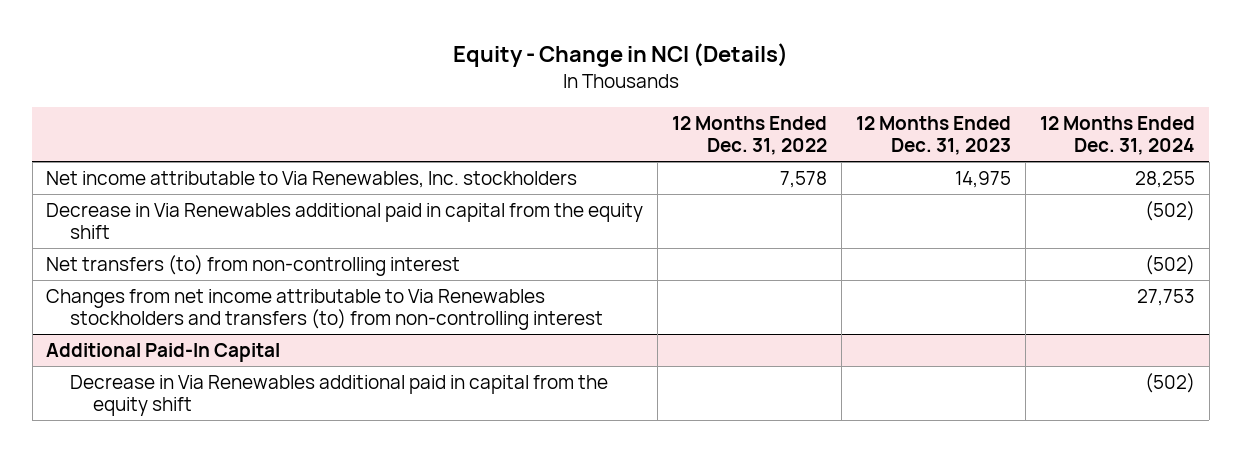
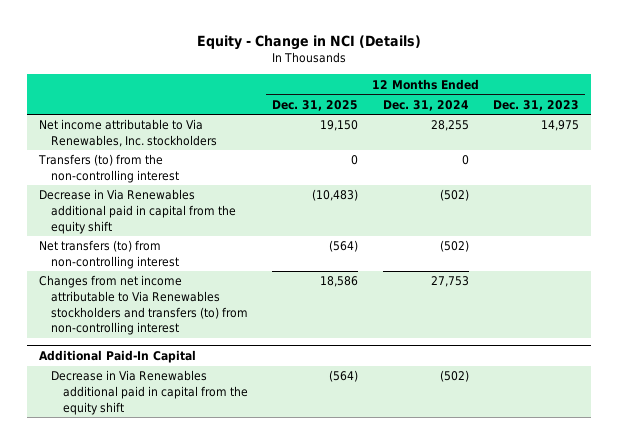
- | 12 Months Ended Dec. 31, 2022 | 12 Months Ended Dec. 31, 2023 | 12 Months Ended Dec. 31, 2024
+ | 12 Months Ended Dec. 31, 2025 | 12 Months Ended Dec. 31, 2024 | 12 Months Ended Dec. 31, 2023
+ Transfers (to) from the non-controlling interest | 0 | 0 |

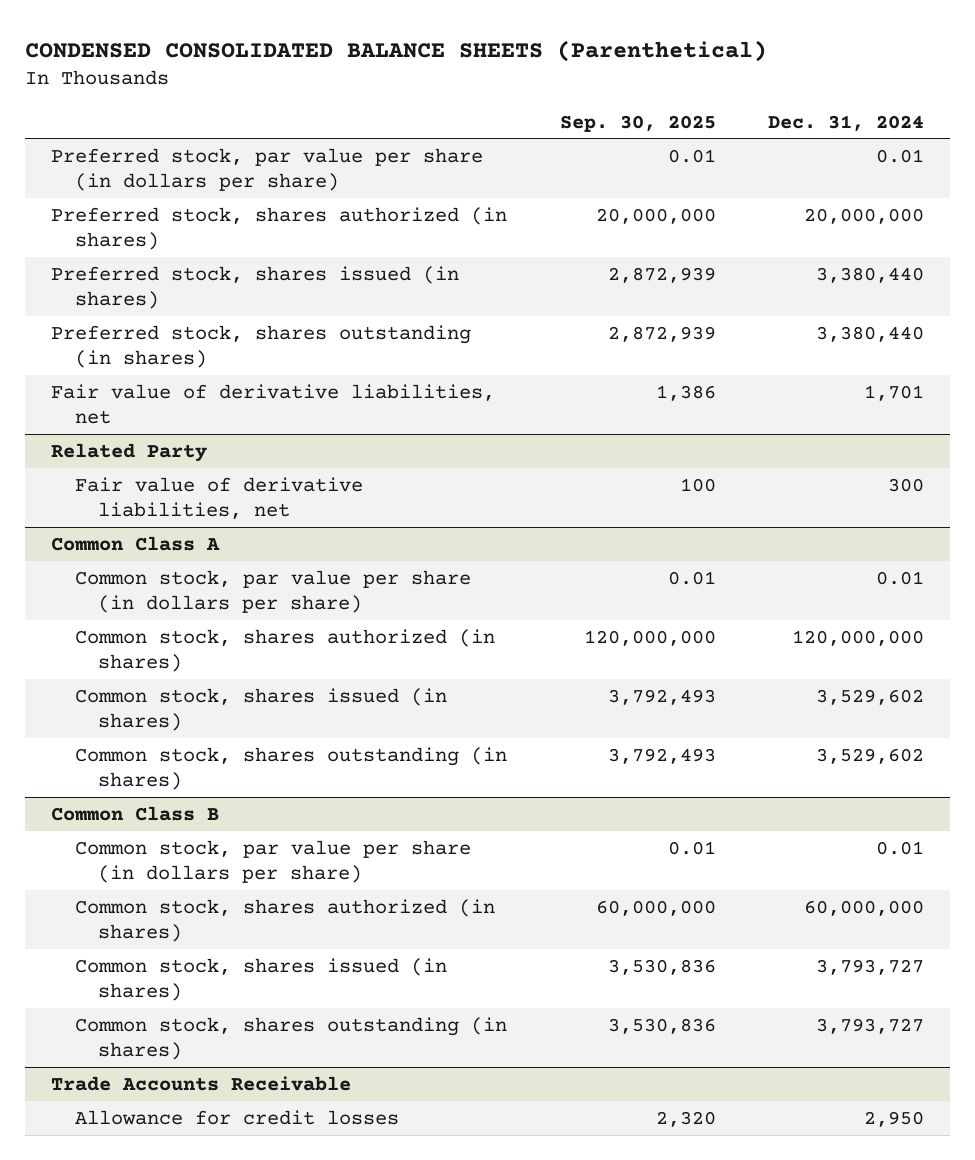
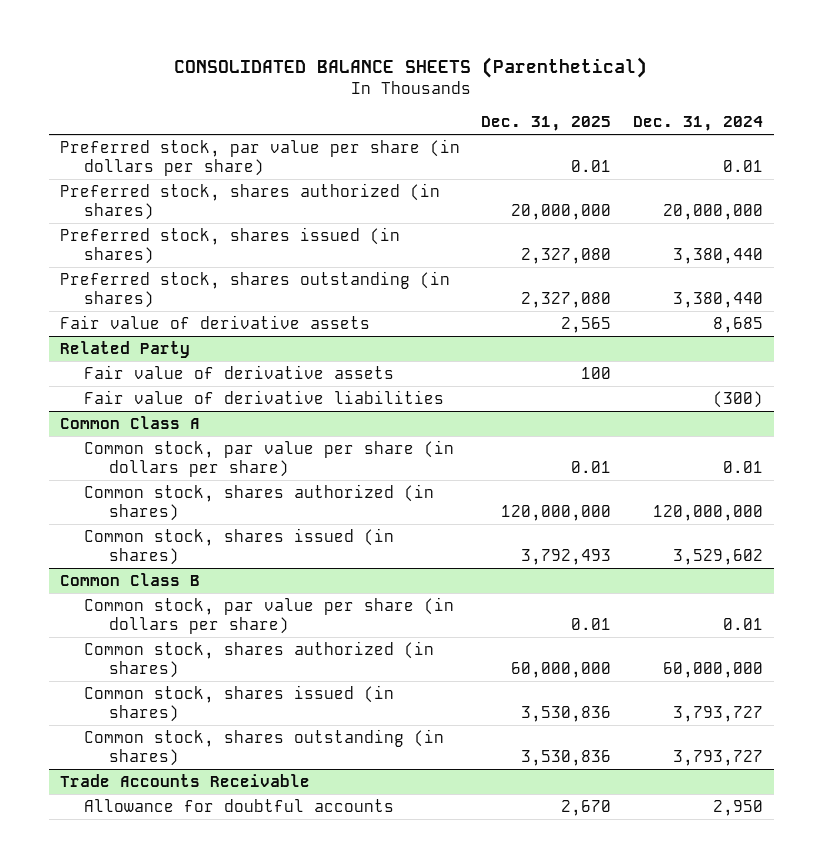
- CONDENSED CONSOLIDATED BALANCE SHEETS (Parenthetical)
+ CONSOLIDATED BALANCE SHEETS (Parenthetical)
- | Sep. 30, 2025 | Dec. 31, 2024
+ | Dec. 31, 2025 | Dec. 31, 2024
- Fair value of derivative liabilities, net | 1,386 | 1,701
+ Fair value of derivative assets | 2,565 | 8,685
@ Related Party
- Fair value of derivative liabilities, net | 100 | 300
+ Fair value of derivative assets | 100 |
+ Fair value of derivative liabilities | | (300)
@ Common Class A
- Common stock, shares outstanding (in shares) | 3,792,493 | 3,529,602
@ Trade Accounts Receivable
- Allowance for credit losses | 2,320 | 2,950
+ Allowance for doubtful accounts | 2,670 | 2,950

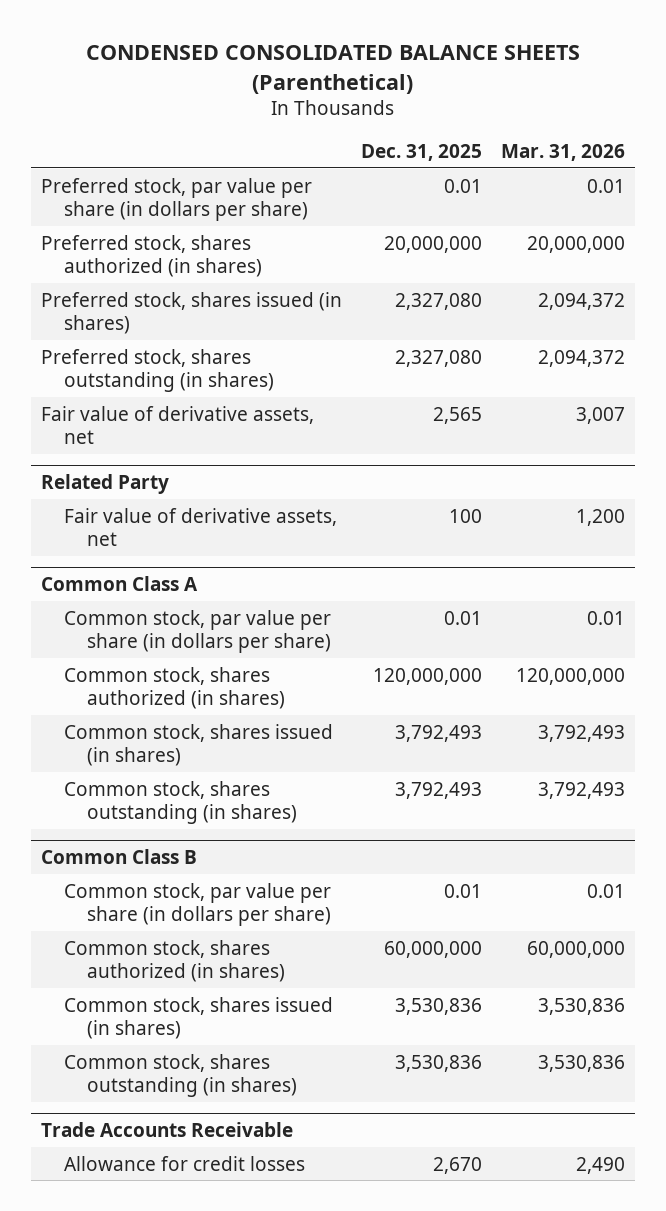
- CONSOLIDATED BALANCE SHEETS (Parenthetical)
+ CONDENSED CONSOLIDATED BALANCE SHEETS (Parenthetical)
- | Dec. 31, 2025 | Dec. 31, 2024
+ | Dec. 31, 2025 | Mar. 31, 2026
- Fair value of derivative assets | 2,565 | 8,685
+ Fair value of derivative assets, net | 2,565 | 3,007
@ Related Party
- Fair value of derivative assets | 100 |
- Fair value of derivative liabilities | | (300)
+ Fair value of derivative assets, net | 100 | 1,200
@ Common Class A
+ Common stock, shares outstanding (in shares) | 3,792,493 | 3,792,493
@ Trade Accounts Receivable
- Allowance for doubtful accounts | 2,670 | 2,950
+ Allowance for credit losses | 2,670 | 2,490

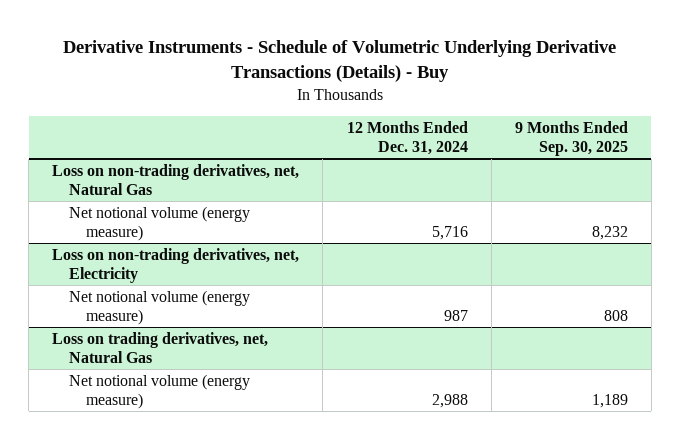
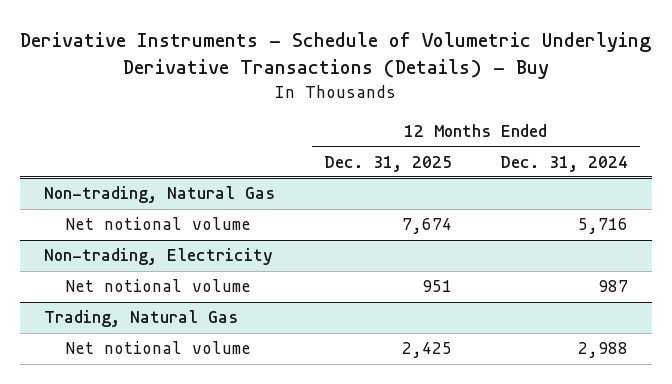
- | 12 Months Ended Dec. 31, 2024 | 9 Months Ended Sep. 30, 2025
+ | 12 Months Ended Dec. 31, 2025 | 12 Months Ended Dec. 31, 2024
- Loss on non-trading derivatives, net, Natural Gas
- Net notional volume (energy measure) | 5,716 | 8,232
- Loss on non-trading derivatives, net, Electricity
- Net notional volume (energy measure) | 987 | 808
- Loss on trading derivatives, net, Natural Gas
- Net notional volume (energy measure) | 2,988 | 1,189
+ Non-trading, Natural Gas
+ Net notional volume | 7,674 | 5,716
+ Non-trading, Electricity
+ Net notional volume | 951 | 987
+ Trading, Natural Gas
+ Net notional volume | 2,425 | 2,988

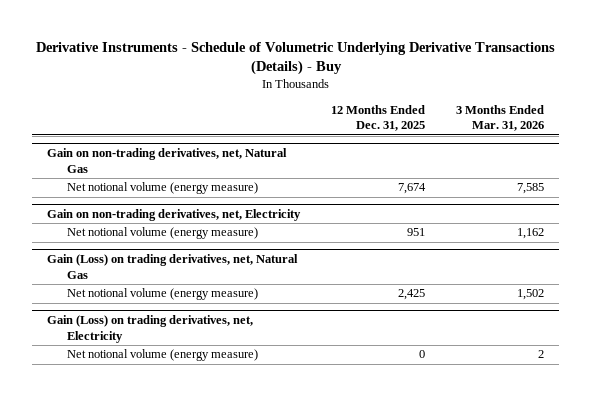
- | 12 Months Ended Dec. 31, 2025 | 12 Months Ended Dec. 31, 2024
+ | 12 Months Ended Dec. 31, 2025 | 3 Months Ended Mar. 31, 2026
- Non-trading, Natural Gas
- Net notional volume | 7,674 | 5,716
- Non-trading, Electricity
- Net notional volume | 951 | 987
- Trading, Natural Gas
- Net notional volume | 2,425 | 2,988
+ Gain on non-trading derivatives, net, Natural Gas
+ Net notional volume (energy measure) | 7,674 | 7,585
+ Gain on non-trading derivatives, net, Electricity
+ Net notional volume (energy measure) | 951 | 1,162
+ Gain (Loss) on trading derivatives, net, Natural Gas
+ Net notional volume (energy measure) | 2,425 | 1,502
+ Gain (Loss) on trading derivatives, net, Electricity
+ Net notional volume (energy measure) | 0 | 2

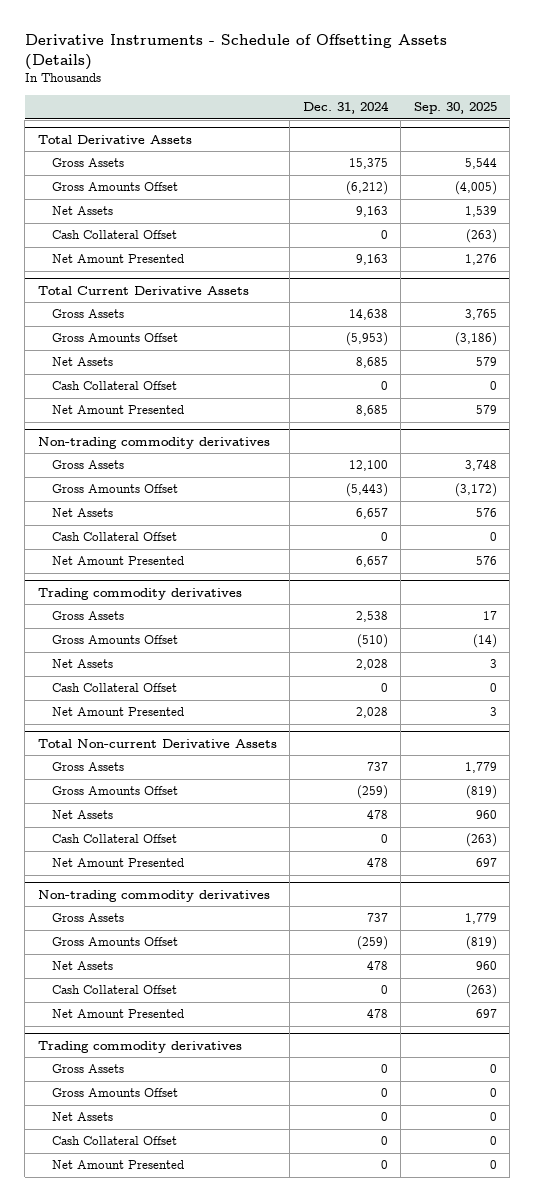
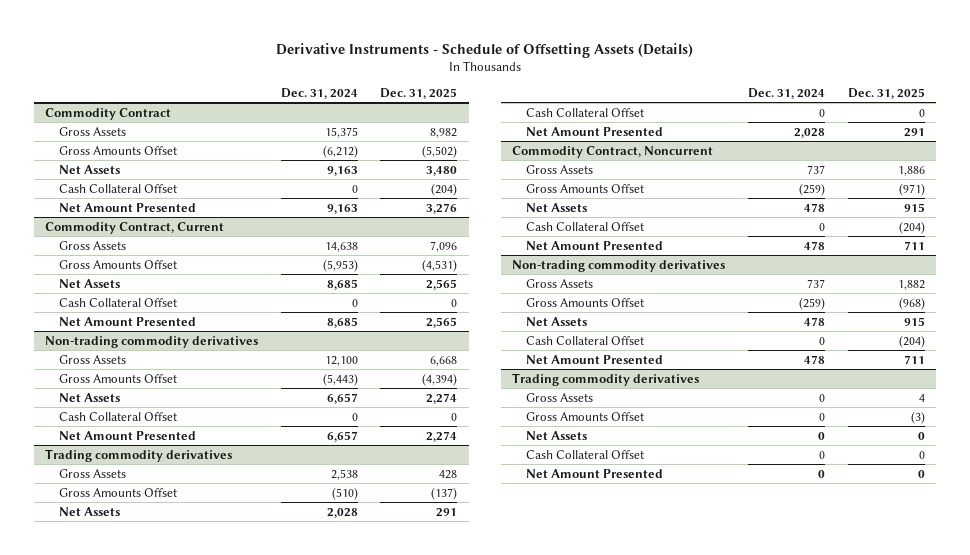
- | Dec. 31, 2024 | Sep. 30, 2025
+ | Dec. 31, 2024 | Dec. 31, 2025
- Total Derivative Assets
+ Commodity Contract
- Total Current Derivative Assets
+ Commodity Contract, Current
- Total Non-current Derivative Assets
+ Commodity Contract, Noncurrent

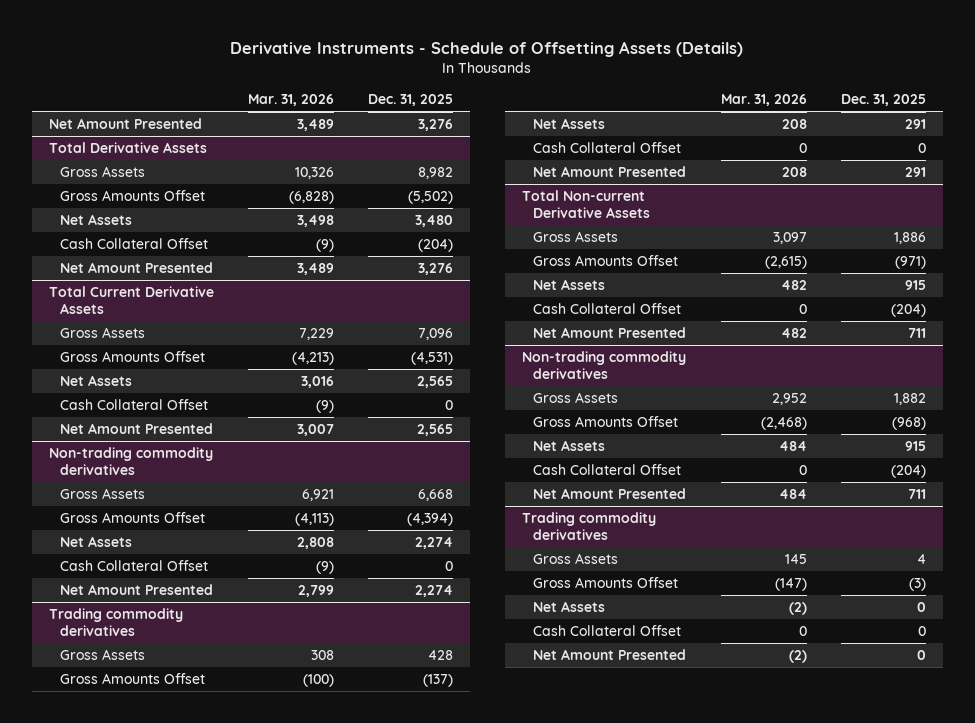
- | Dec. 31, 2024 | Dec. 31, 2025
+ | Mar. 31, 2026 | Dec. 31, 2025
- Commodity Contract
+ Net Amount Presented | 3,489 | 3,276
+ Total Derivative Assets
- Commodity Contract, Current
+ Total Current Derivative Assets
- Commodity Contract, Noncurrent
+ Total Non-current Derivative Assets

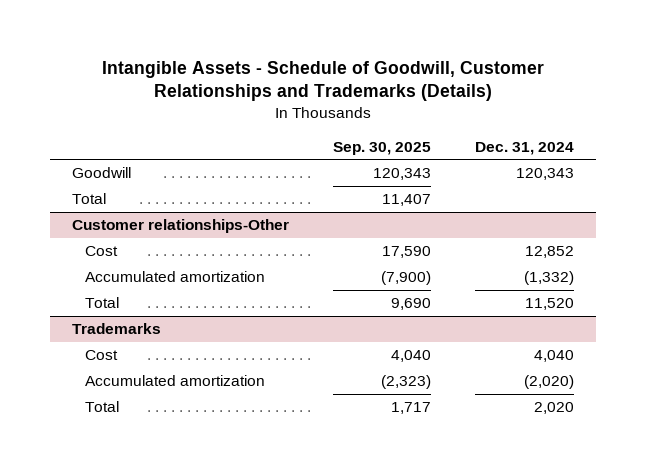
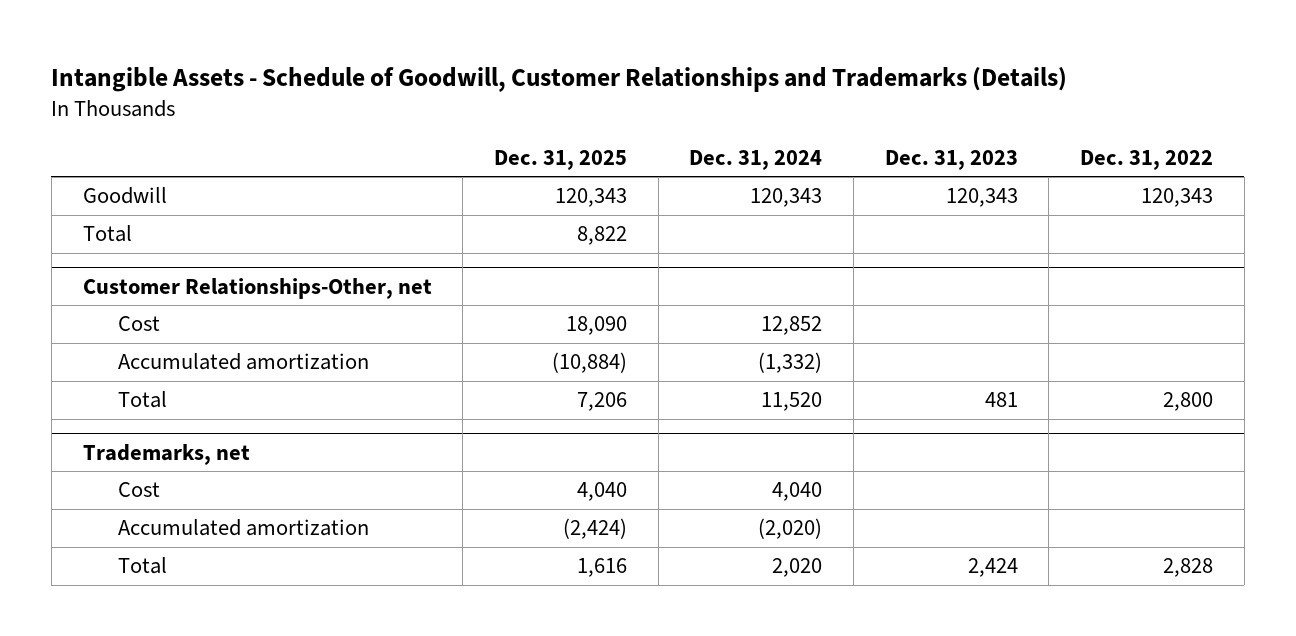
- | Sep. 30, 2025 | Dec. 31, 2024
+ | Dec. 31, 2025 | Dec. 31, 2024 | Dec. 31, 2023 | Dec. 31, 2022
- Customer relationships-Other
+ Customer Relationships-Other, net
- Trademarks
+ Trademarks, net

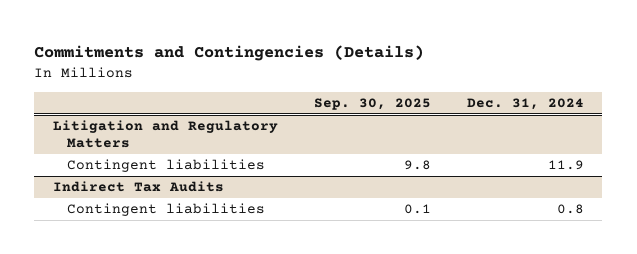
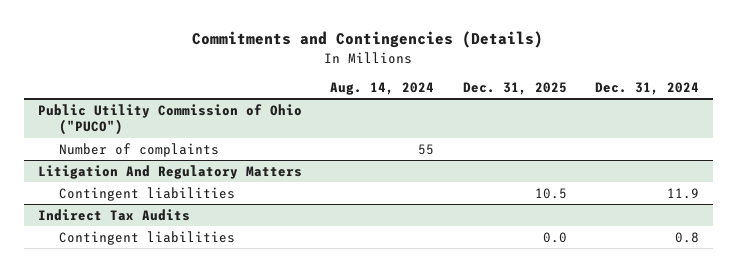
- | Sep. 30, 2025 | Dec. 31, 2024
+ | Aug. 14, 2024 | Dec. 31, 2025 | Dec. 31, 2024
- Litigation and Regulatory Matters
+ Public Utility Commission of Ohio ("PUCO")
+ Number of complaints | 55 | |
+ Litigation And Regulatory Matters

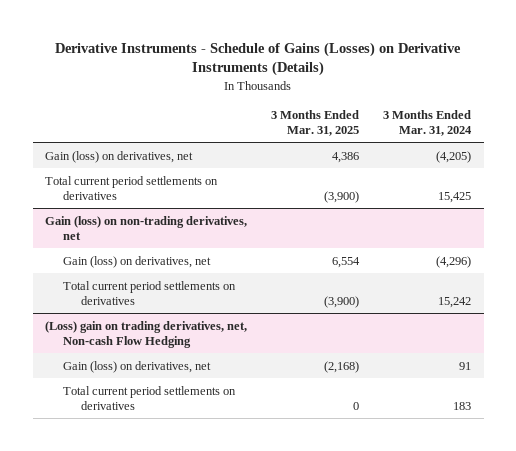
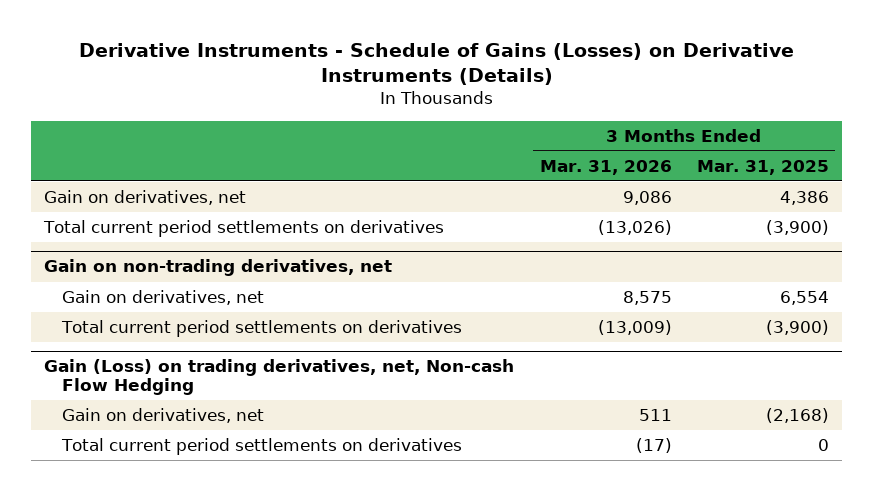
- | 3 Months Ended Mar. 31, 2025 | 3 Months Ended Mar. 31, 2024
+ | 3 Months Ended Mar. 31, 2026 | 3 Months Ended Mar. 31, 2025
- Gain (loss) on derivatives, net | 4,386 | (4,205)
+ Gain on derivatives, net | 9,086 | 4,386
- Gain (loss) on non-trading derivatives, net
- Gain (loss) on derivatives, net | 6,554 | (4,296)
+ Gain on non-trading derivatives, net
+ Gain on derivatives, net | 8,575 | 6,554
- (Loss) gain on trading derivatives, net, Non-cash Flow Hedging
- Gain (loss) on derivatives, net | (2,168) | 91
+ Gain (Loss) on trading derivatives, net, Non-cash Flow Hedging
+ Gain on derivatives, net | 511 | (2,168)

